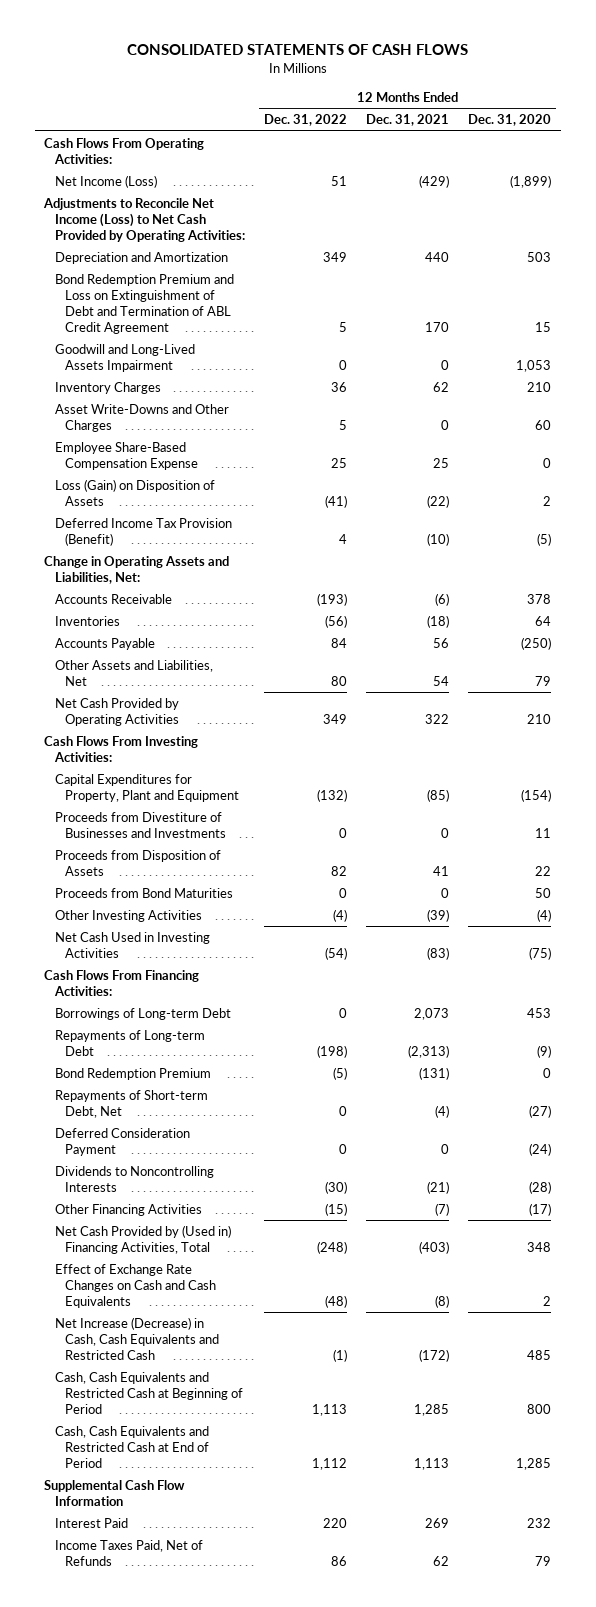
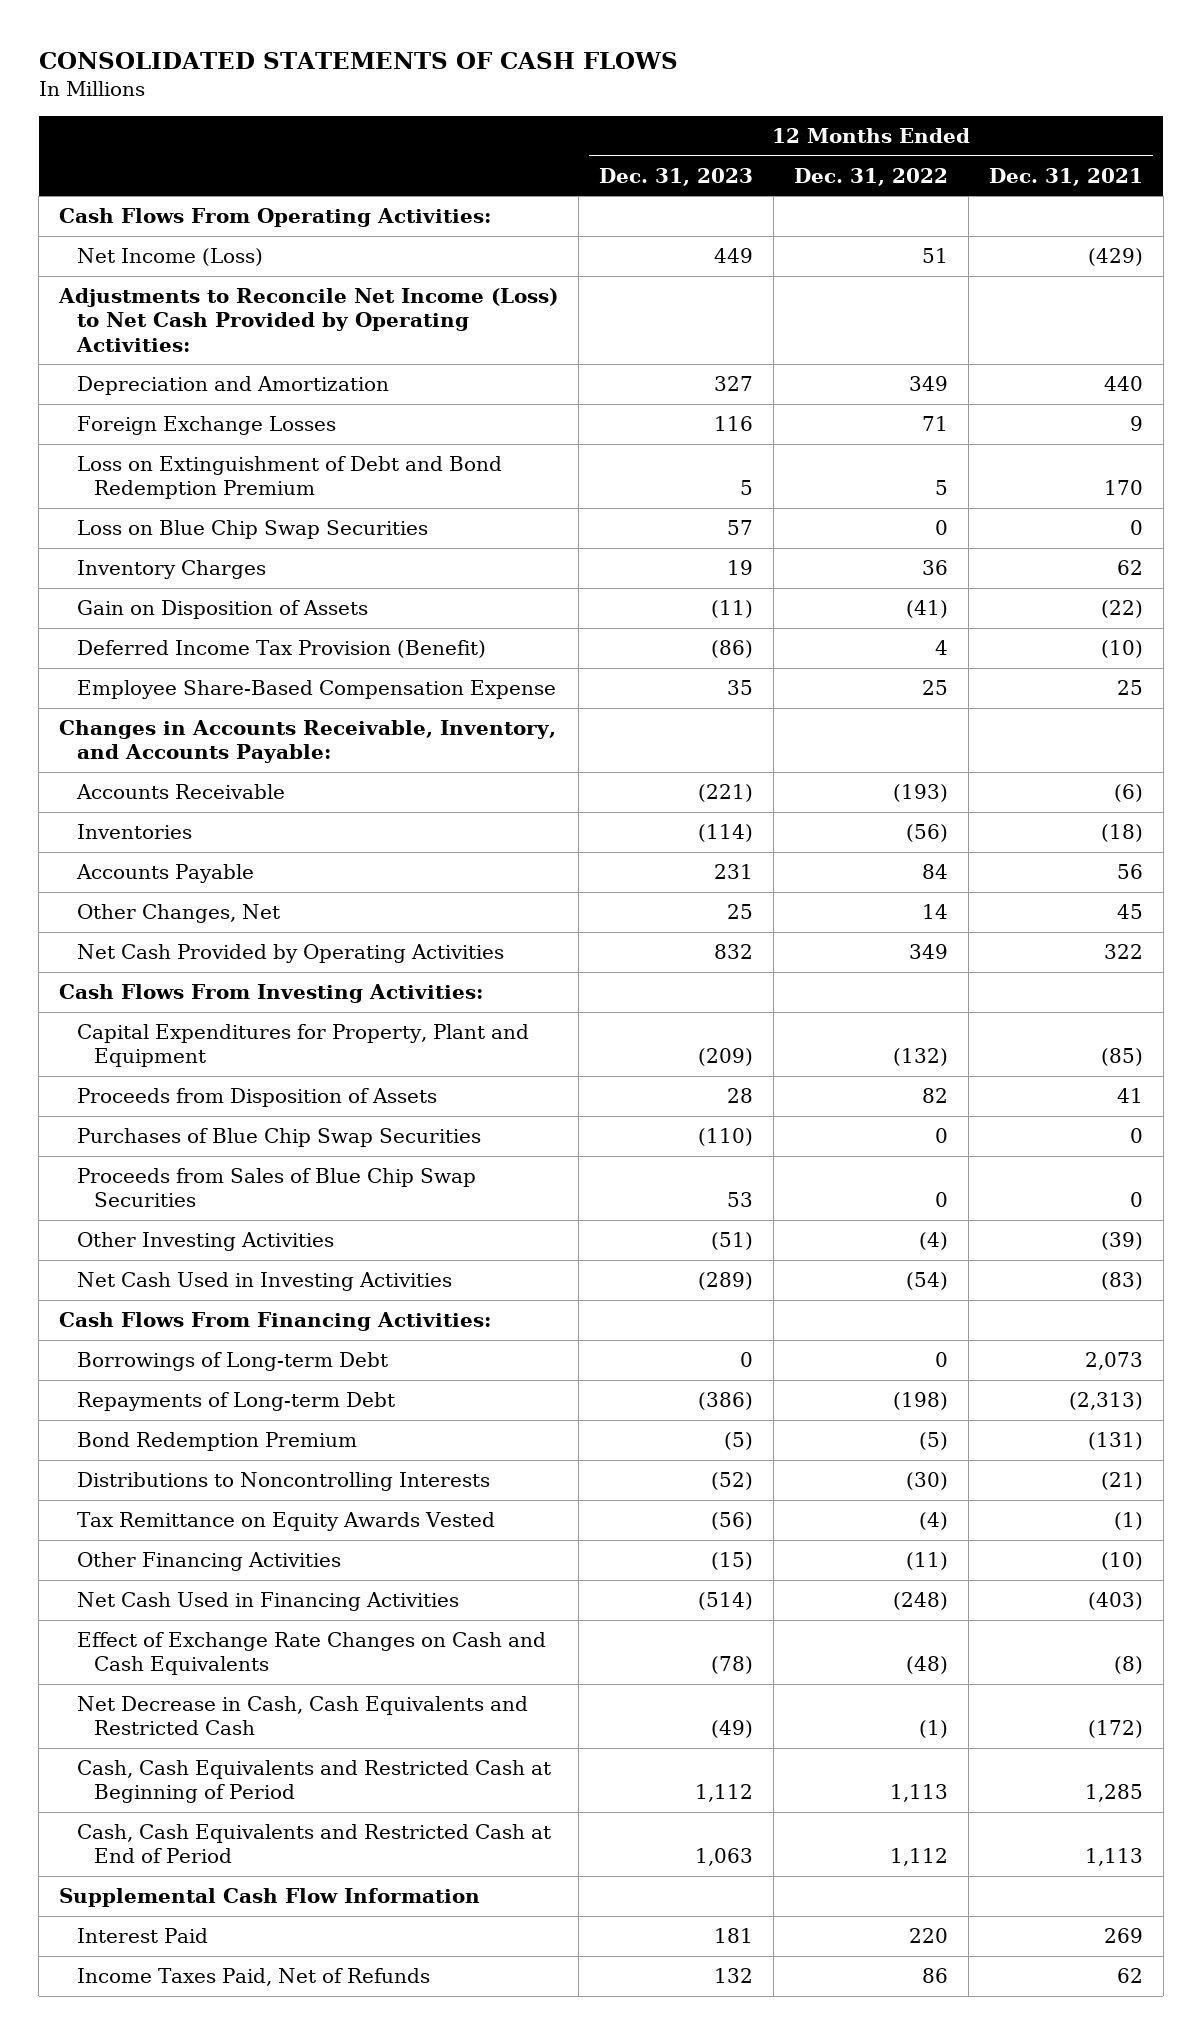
- | 12 Months Ended Dec. 31, 2022 | 12 Months Ended Dec. 31, 2021 | 12 Months Ended Dec. 31, 2020
+ | 12 Months Ended Dec. 31, 2023 | 12 Months Ended Dec. 31, 2022 | 12 Months Ended Dec. 31, 2021
- Bond Redemption Premium and Loss on Extinguishment of Debt and Termination of ABL Credit Agreement | 5 | 170 | 15
- Goodwill and Long-Lived Assets Impairment | 0 | 0 | 1,053
+ Foreign Exchange Losses | 116 | 71 | 9
+ Loss on Extinguishment of Debt and Bond Redemption Premium | 5 | 5 | 170
+ Loss on Blue Chip Swap Securities | 57 | 0 | 0
- Asset Write-Downs and Other Charges | 5 | 0 | 60
- Loss (Gain) on Disposition of Assets | (41) | (22) | 2
+ Gain on Disposition of Assets | (11) | (41) | (22)
- Change in Operating Assets and Liabilities, Net:
moved down: Employee Share-Based Compensation Expense | 35 | 25 | 25
+ Changes in Accounts Receivable, Inventory, and Accounts Payable:
- Other Assets and Liabilities, Net | 80 | 54 | 79
+ Other Changes, Net | 25 | 14 | 45
- Proceeds from Divestiture of Businesses and Investments | 0 | 0 | 11
- Proceeds from Bond Maturities | 0 | 0 | 50
+ Purchases of Blue Chip Swap Securities | (110) | 0 | 0
+ Proceeds from Sales of Blue Chip Swap Securities | 53 | 0 | 0
- Repayments of Short-term Debt, Net | 0 | (4) | (27)
- Deferred Consideration Payment | 0 | 0 | (24)
- Dividends to Noncontrolling Interests | (30) | (21) | (28)
- Other Financing Activities | (15) | (7) | (17)
- Net Cash Provided by (Used in) Financing Activities, Total | (248) | (403) | 348
+ Distributions to Noncontrolling Interests | (52) | (30) | (21)
+ Tax Remittance on Equity Awards Vested | (56) | (4) | (1)
+ Other Financing Activities | (15) | (11) | (10)
+ Net Cash Used in Financing Activities | (514) | (248) | (403)
- Net Increase (Decrease) in Cash, Cash Equivalents and Restricted Cash | (1) | (172) | 485
+ Net Decrease in Cash, Cash Equivalents and Restricted Cash | (49) | (1) | (172)

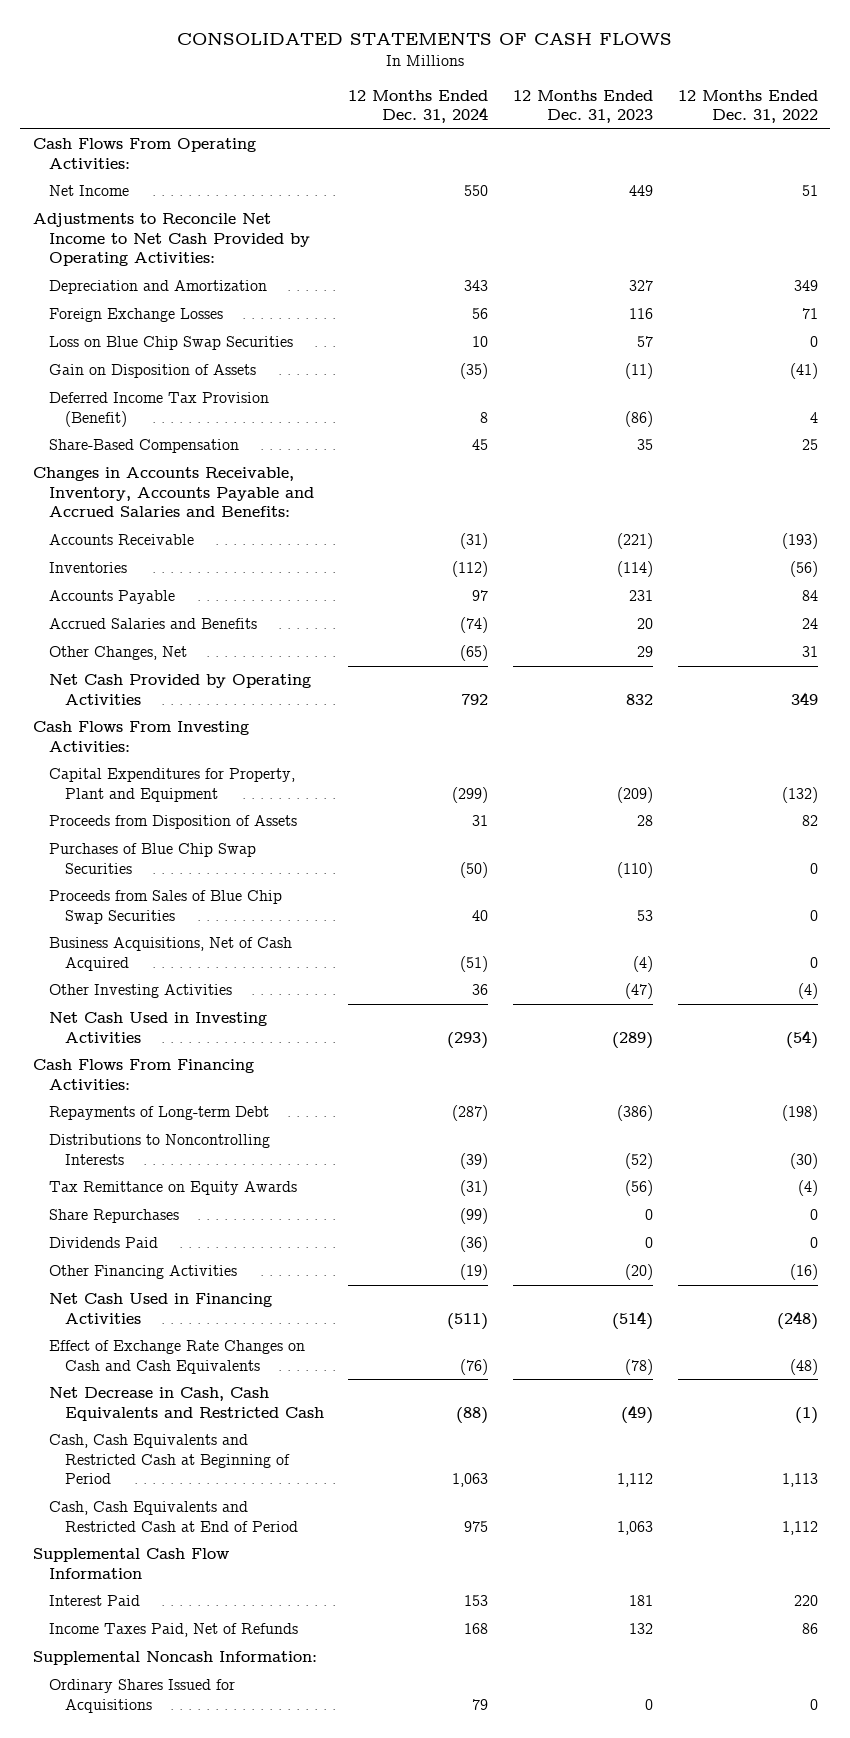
- | 12 Months Ended Dec. 31, 2023 | 12 Months Ended Dec. 31, 2022 | 12 Months Ended Dec. 31, 2021
+ | 12 Months Ended Dec. 31, 2024 | 12 Months Ended Dec. 31, 2023 | 12 Months Ended Dec. 31, 2022
- Net Income (Loss) | 449 | 51 | (429)
- Adjustments to Reconcile Net Income (Loss) to Net Cash Provided by Operating Activities:
+ Net Income | 550 | 449 | 51
+ Adjustments to Reconcile Net Income to Net Cash Provided by Operating Activities:
- Loss on Extinguishment of Debt and Bond Redemption Premium | 5 | 5 | 170
- Inventory Charges | 19 | 36 | 62
- Employee Share-Based Compensation Expense | 35 | 25 | 25
- Changes in Accounts Receivable, Inventory, and Accounts Payable:
+ Share-Based Compensation | 45 | 35 | 25
+ Changes in Accounts Receivable, Inventory, Accounts Payable and Accrued Salaries and Benefits:
- Other Changes, Net | 25 | 14 | 45
+ Accrued Salaries and Benefits | (74) | 20 | 24
+ Other Changes, Net | (65) | 29 | 31
- Other Investing Activities | (51) | (4) | (39)
+ Business Acquisitions, Net of Cash Acquired | (51) | (4) | 0
+ Other Investing Activities | 36 | (47) | (4)
- Borrowings of Long-term Debt | 0 | 0 | 2,073
- Bond Redemption Premium | (5) | (5) | (131)
- Tax Remittance on Equity Awards Vested | (56) | (4) | (1)
- Other Financing Activities | (15) | (11) | (10)
+ Tax Remittance on Equity Awards | (31) | (56) | (4)
+ Share Repurchases | (99) | 0 | 0
+ Dividends Paid | (36) | 0 | 0
+ Other Financing Activities | (19) | (20) | (16)
+ Supplemental Noncash Information:
+ Ordinary Shares Issued for Acquisitions | 79 | 0 | 0

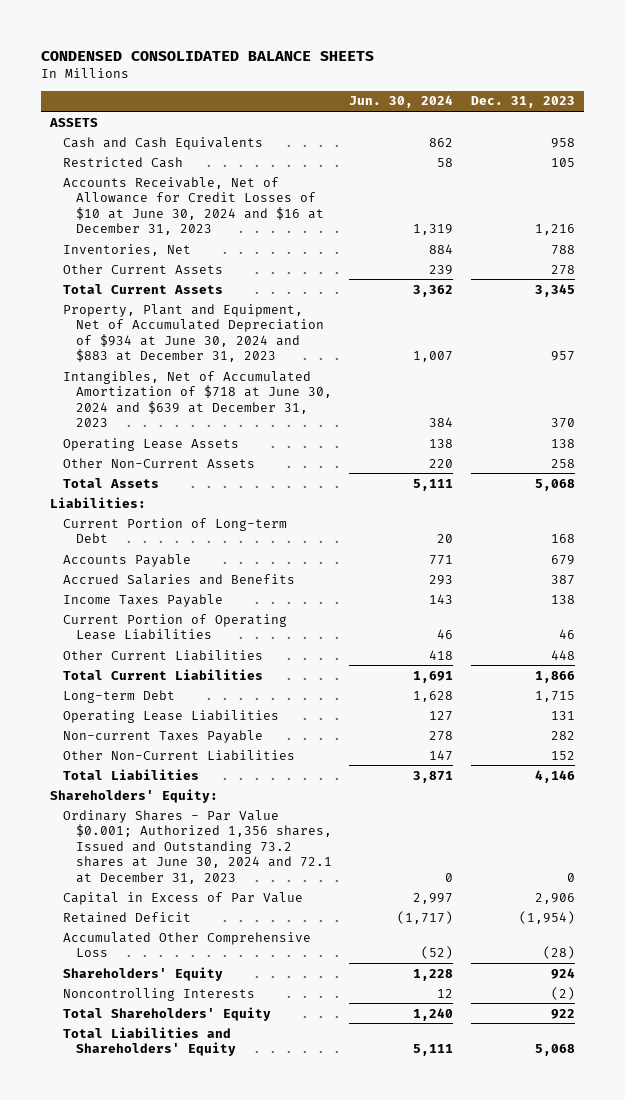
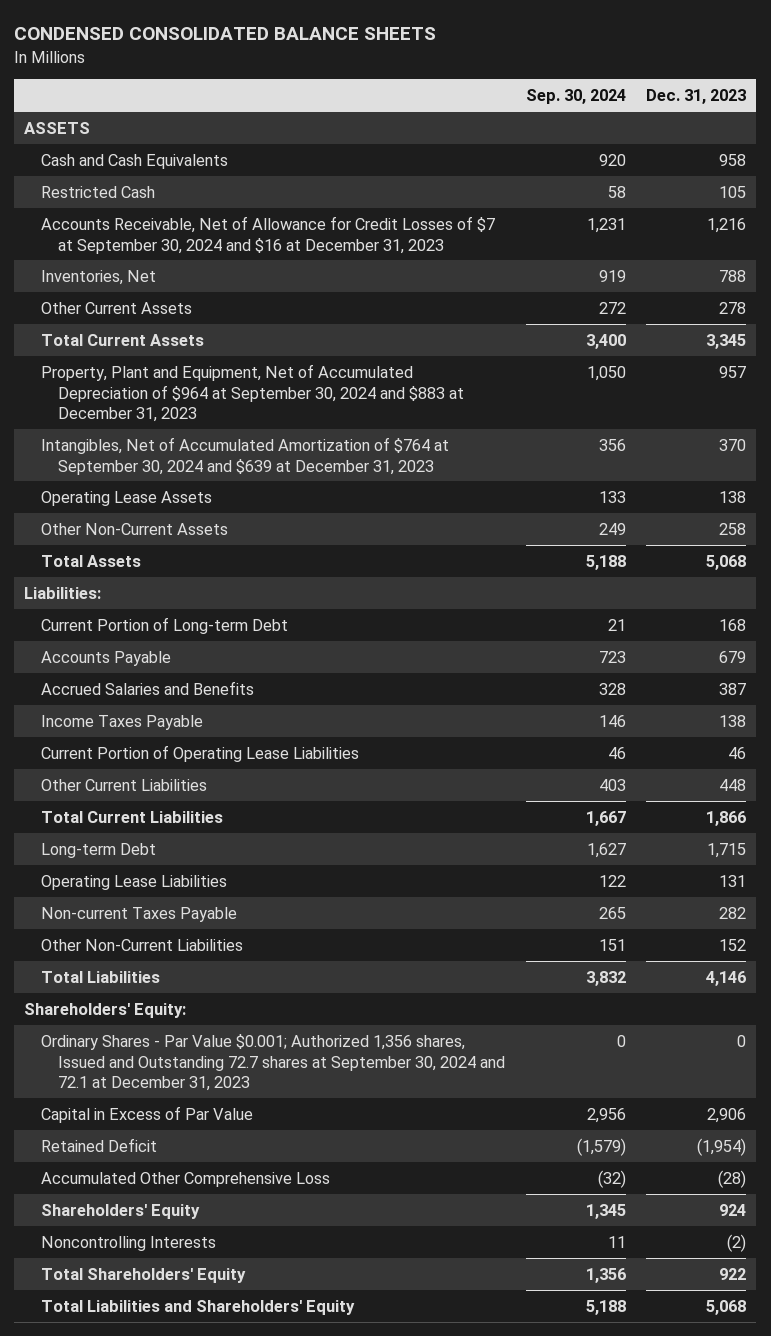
- | Jun. 30, 2024 | Dec. 31, 2023
+ | Sep. 30, 2024 | Dec. 31, 2023
- Accounts Receivable, Net of Allowance for Credit Losses of $10 at June 30, 2024 and $16 at December 31, 2023 | 1,319 | 1,216
+ Accounts Receivable, Net of Allowance for Credit Losses of $7 at September 30, 2024 and $16 at December 31, 2023 | 1,231 | 1,216
- Property, Plant and Equipment, Net of Accumulated Depreciation of $934 at June 30, 2024 and $883 at December 31, 2023 | 1,007 | 957
- Intangibles, Net of Accumulated Amortization of $718 at June 30, 2024 and $639 at December 31, 2023 | 384 | 370
+ Property, Plant and Equipment, Net of Accumulated Depreciation of $964 at September 30, 2024 and $883 at December 31, 2023 | 1,050 | 957
+ Intangibles, Net of Accumulated Amortization of $764 at September 30, 2024 and $639 at December 31, 2023 | 356 | 370
- Ordinary Shares - Par Value $0.001; Authorized 1,356 shares, Issued and Outstanding 73.2 shares at June 30, 2024 and 72.1 at December 31, 2023 | 0 | 0
+ Ordinary Shares - Par Value $0.001; Authorized 1,356 shares, Issued and Outstanding 72.7 shares at September 30, 2024 and 72.1 at December 31, 2023 | 0 | 0

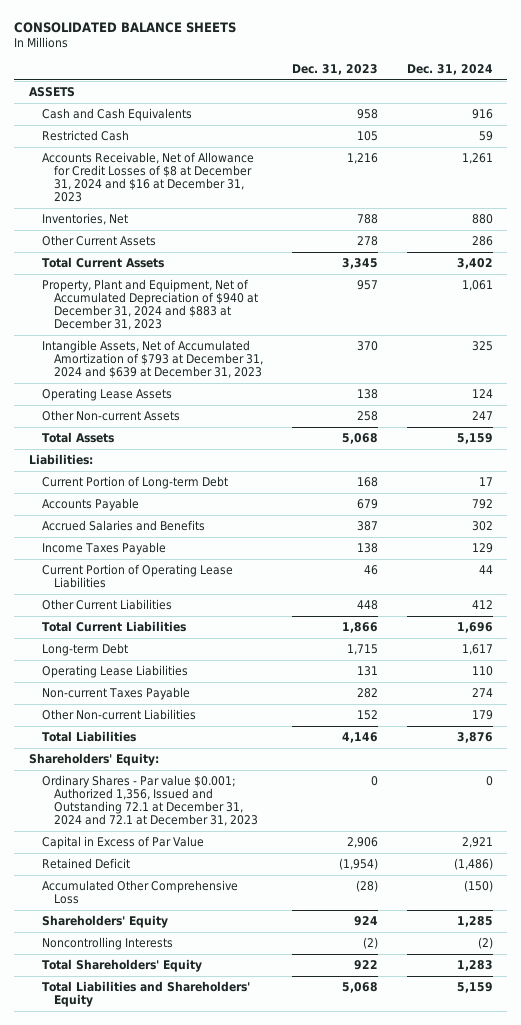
- CONDENSED CONSOLIDATED BALANCE SHEETS
+ CONSOLIDATED BALANCE SHEETS
- | Sep. 30, 2024 | Dec. 31, 2023
+ | Dec. 31, 2023 | Dec. 31, 2024
- Accounts Receivable, Net of Allowance for Credit Losses of $7 at September 30, 2024 and $16 at December 31, 2023 | 1,231 | 1,216
+ Accounts Receivable, Net of Allowance for Credit Losses of $8 at December 31, 2024 and $16 at December 31, 2023 | 1,216 | 1,261
- Property, Plant and Equipment, Net of Accumulated Depreciation of $964 at September 30, 2024 and $883 at December 31, 2023 | 1,050 | 957
- Intangibles, Net of Accumulated Amortization of $764 at September 30, 2024 and $639 at December 31, 2023 | 356 | 370
+ Property, Plant and Equipment, Net of Accumulated Depreciation of $940 at December 31, 2024 and $883 at December 31, 2023 | 957 | 1,061
+ Intangible Assets, Net of Accumulated Amortization of $793 at December 31, 2024 and $639 at December 31, 2023 | 370 | 325
- Other Non-Current Assets | 249 | 258
+ Other Non-current Assets | 258 | 247
- Other Non-Current Liabilities | 151 | 152
+ Other Non-current Liabilities | 152 | 179
- Ordinary Shares - Par Value $0.001; Authorized 1,356 shares, Issued and Outstanding 72.7 shares at September 30, 2024 and 72.1 at December 31, 2023 | 0 | 0
+ Ordinary Shares - Par value $0.001; Authorized 1,356, Issued and Outstanding 72.1 at December 31, 2024 and 72.1 at December 31, 2023 | 0 | 0

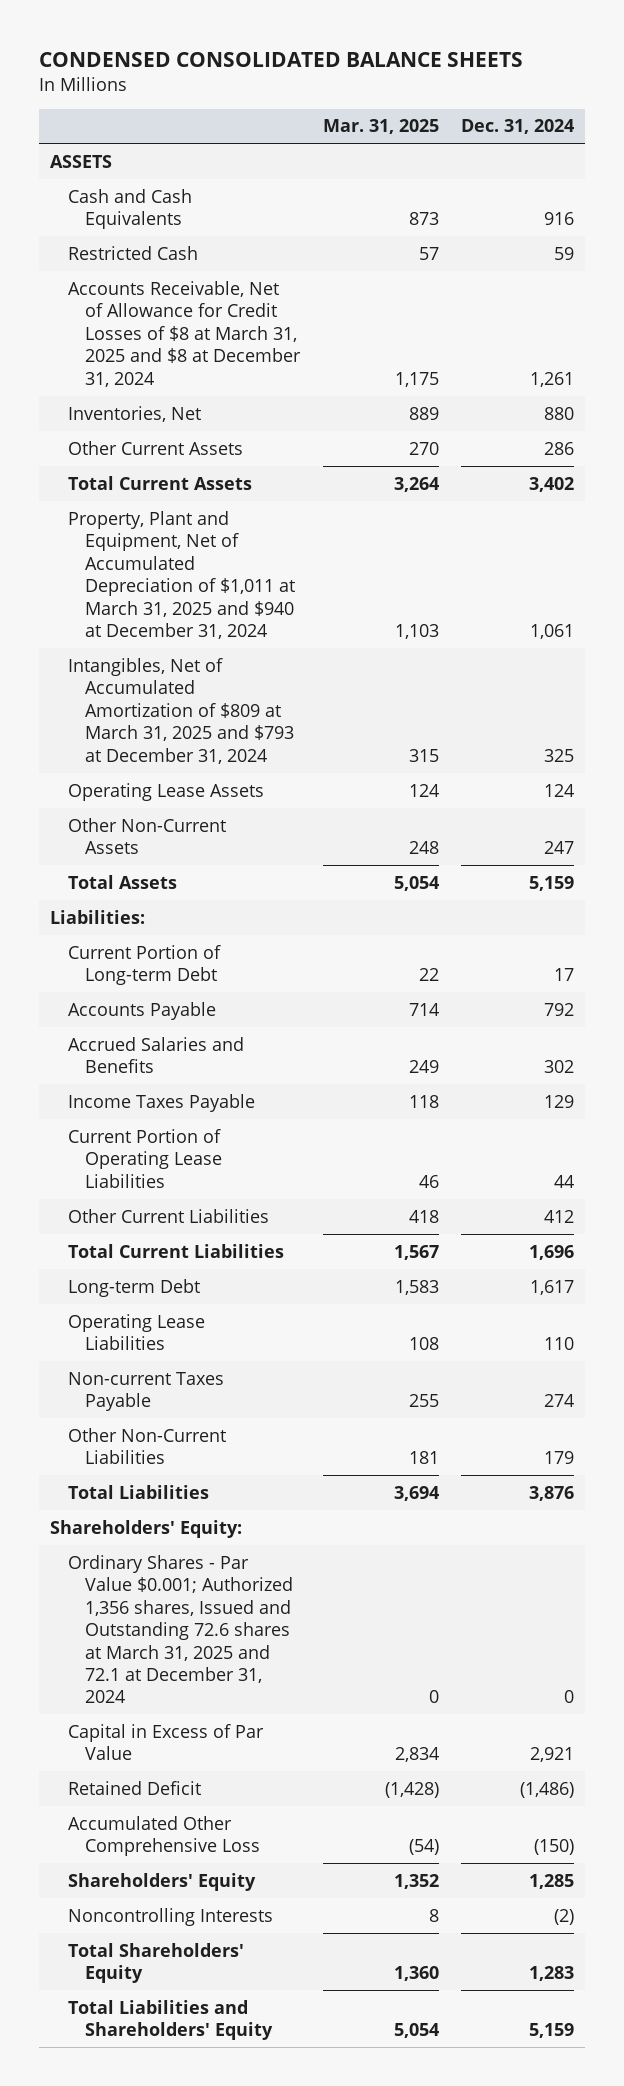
- CONSOLIDATED BALANCE SHEETS
+ CONDENSED CONSOLIDATED BALANCE SHEETS
- | Dec. 31, 2023 | Dec. 31, 2024
+ | Mar. 31, 2025 | Dec. 31, 2024
- Accounts Receivable, Net of Allowance for Credit Losses of $8 at December 31, 2024 and $16 at December 31, 2023 | 1,216 | 1,261
+ Accounts Receivable, Net of Allowance for Credit Losses of $8 at March 31, 2025 and $8 at December 31, 2024 | 1,175 | 1,261
- Property, Plant and Equipment, Net of Accumulated Depreciation of $940 at December 31, 2024 and $883 at December 31, 2023 | 957 | 1,061
- Intangible Assets, Net of Accumulated Amortization of $793 at December 31, 2024 and $639 at December 31, 2023 | 370 | 325
+ Property, Plant and Equipment, Net of Accumulated Depreciation of $1,011 at March 31, 2025 and $940 at December 31, 2024 | 1,103 | 1,061
+ Intangibles, Net of Accumulated Amortization of $809 at March 31, 2025 and $793 at December 31, 2024 | 315 | 325
- Other Non-current Assets | 258 | 247
+ Other Non-Current Assets | 248 | 247
- Other Non-current Liabilities | 152 | 179
+ Other Non-Current Liabilities | 181 | 179
- Ordinary Shares - Par value $0.001; Authorized 1,356, Issued and Outstanding 72.1 at December 31, 2024 and 72.1 at December 31, 2023 | 0 | 0
+ Ordinary Shares - Par Value $0.001; Authorized 1,356 shares, Issued and Outstanding 72.6 shares at March 31, 2025 and 72.1 at December 31, 2024 | 0 | 0

